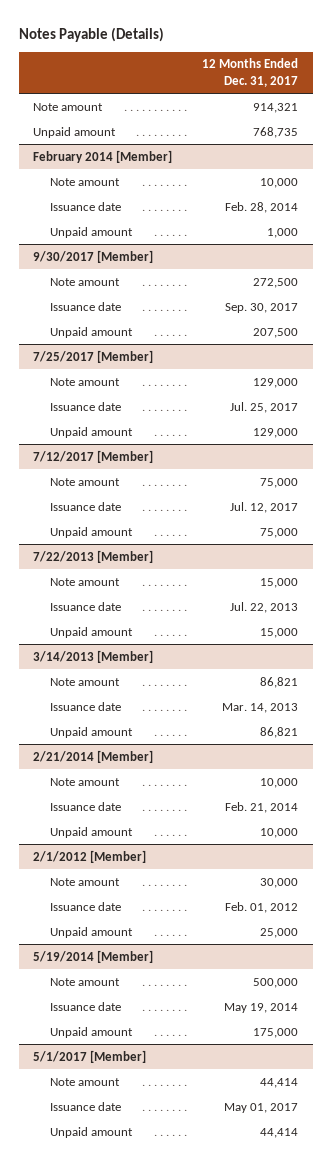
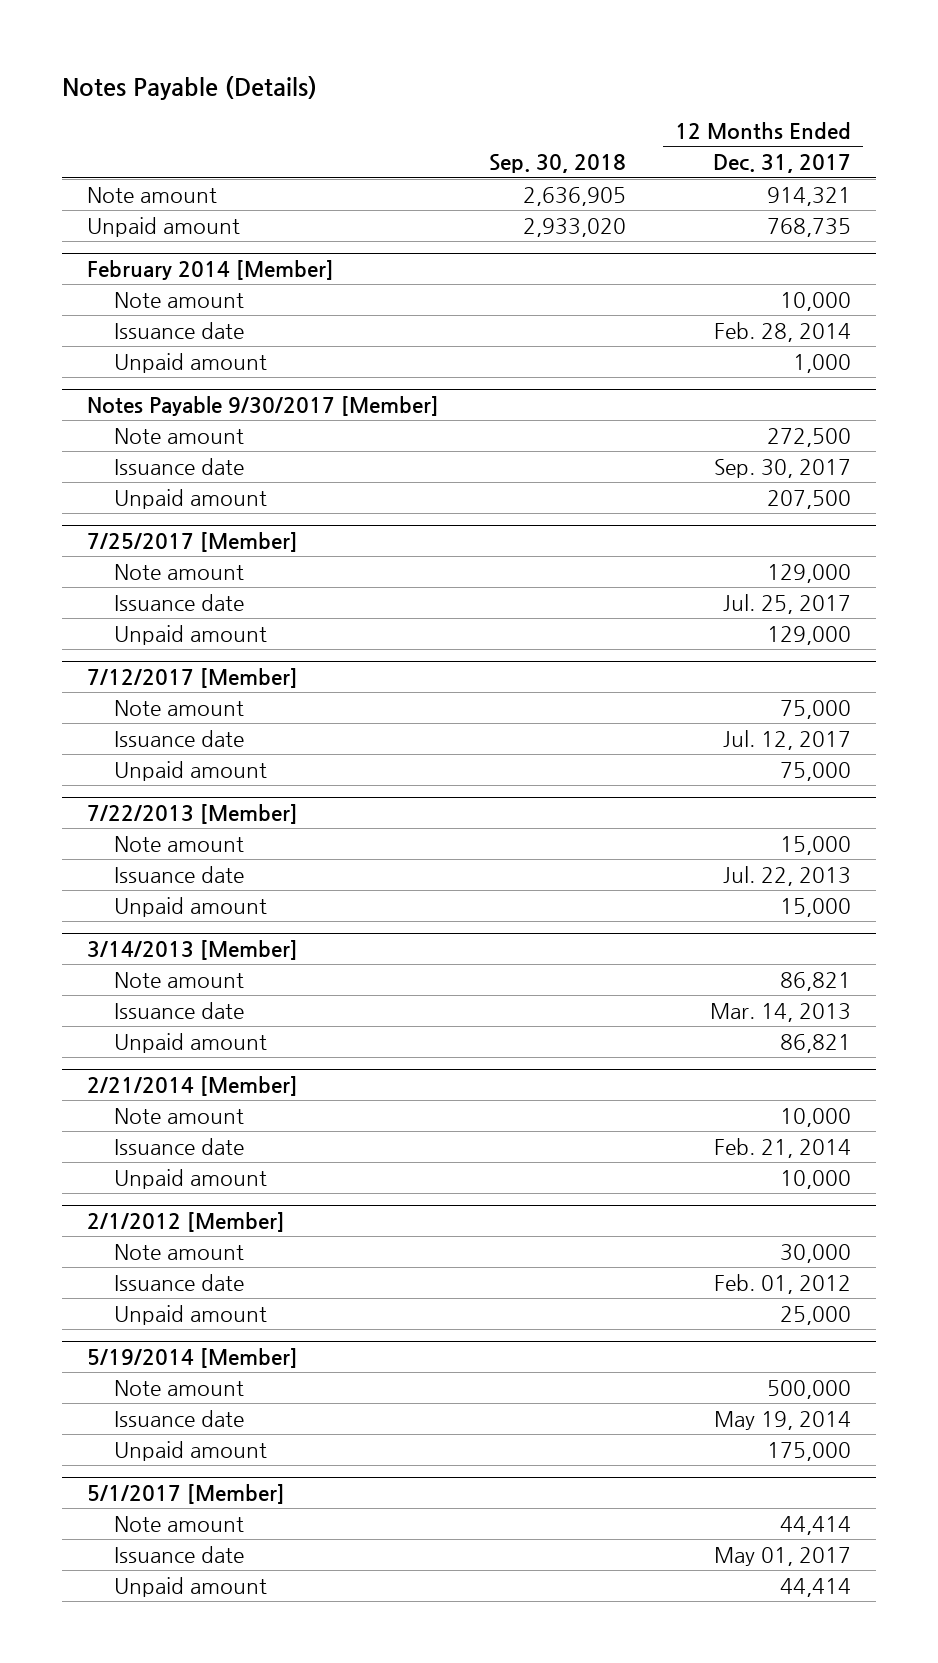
- | 12 Months Ended Dec. 31, 2017
+ | Sep. 30, 2018 | 12 Months Ended Dec. 31, 2017
- 9/30/2017 [Member]
+ Notes Payable 9/30/2017 [Member]

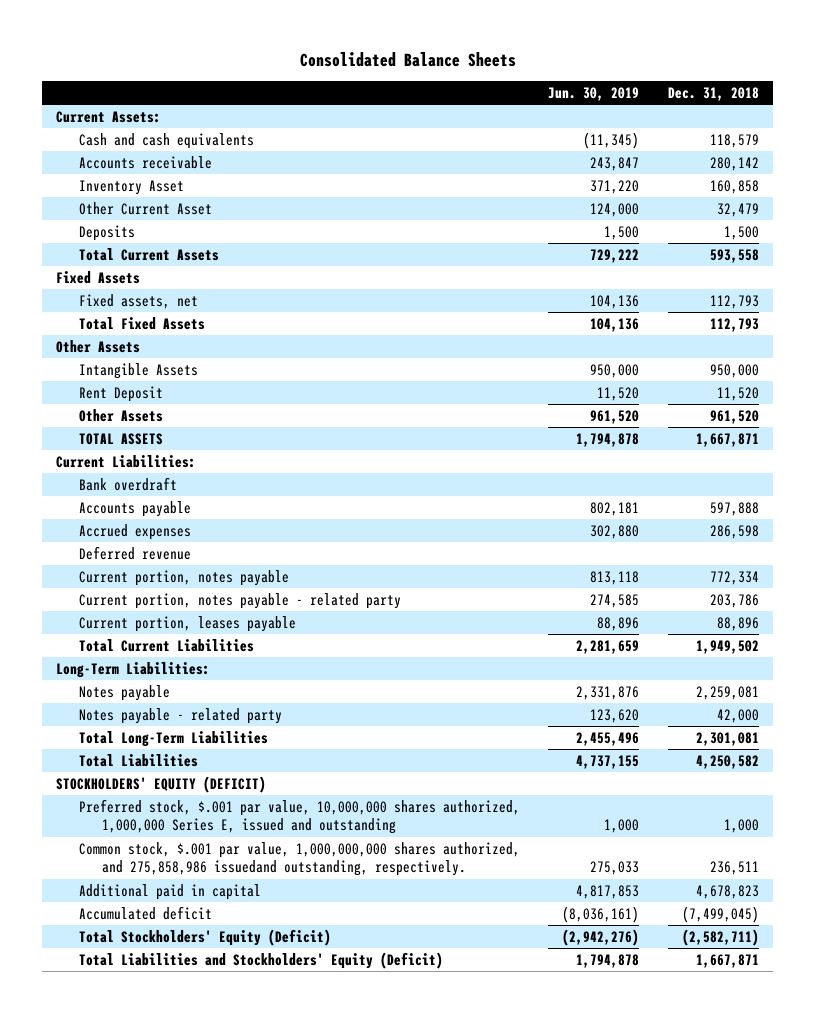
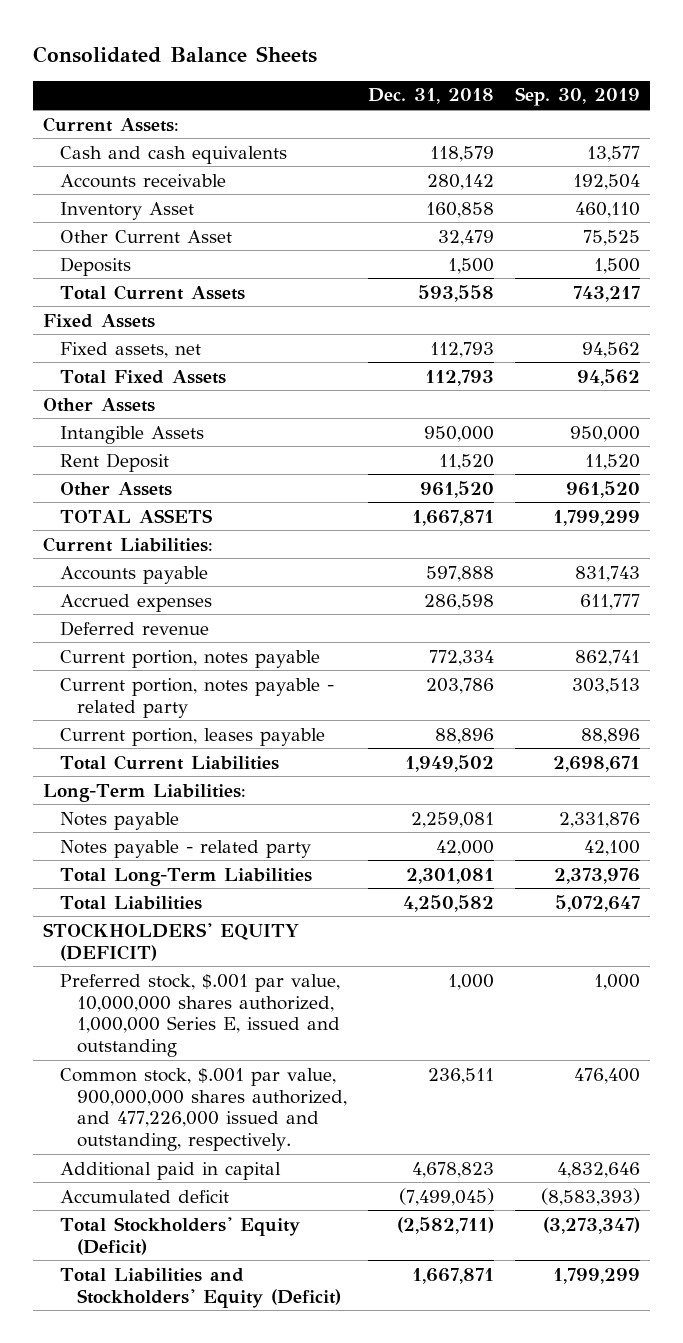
- | Jun. 30, 2019 | Dec. 31, 2018
+ | Dec. 31, 2018 | Sep. 30, 2019
- Bank overdraft
- Common stock, $.001 par value, 1,000,000,000 shares authorized, and 275,858,986 issuedand outstanding, respectively. | 275,033 | 236,511
+ Common stock, $.001 par value, 900,000,000 shares authorized, and 477,226,000 issued and outstanding, respectively. | 236,511 | 476,400

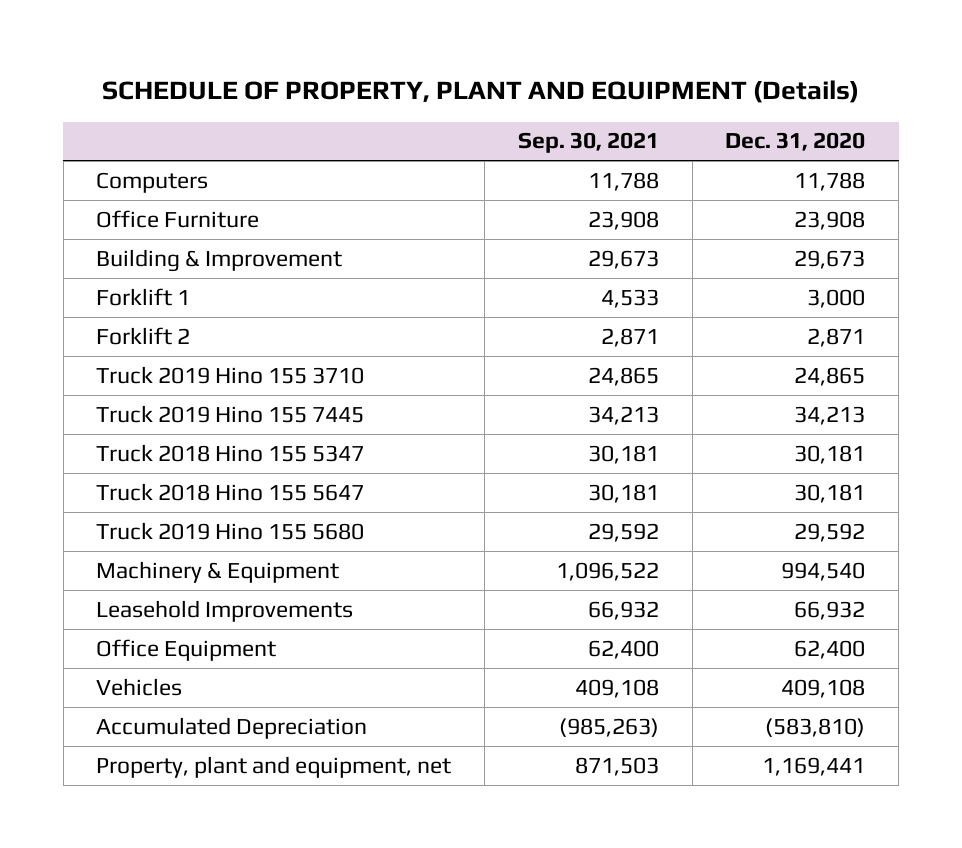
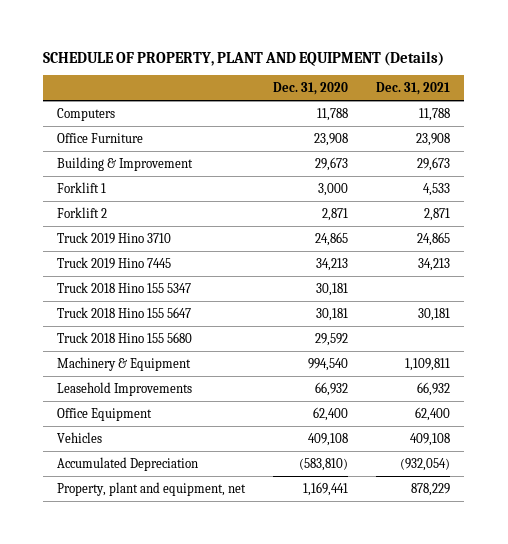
- | Sep. 30, 2021 | Dec. 31, 2020
+ | Dec. 31, 2020 | Dec. 31, 2021
- Truck 2019 Hino 155 3710 | 24,865 | 24,865
- Truck 2019 Hino 155 7445 | 34,213 | 34,213
+ Truck 2019 Hino 3710 | 24,865 | 24,865
+ Truck 2019 Hino 7445 | 34,213 | 34,213
- Truck 2019 Hino 155 5680 | 29,592 | 29,592
+ Truck 2018 Hino 155 5680 | 29,592 |

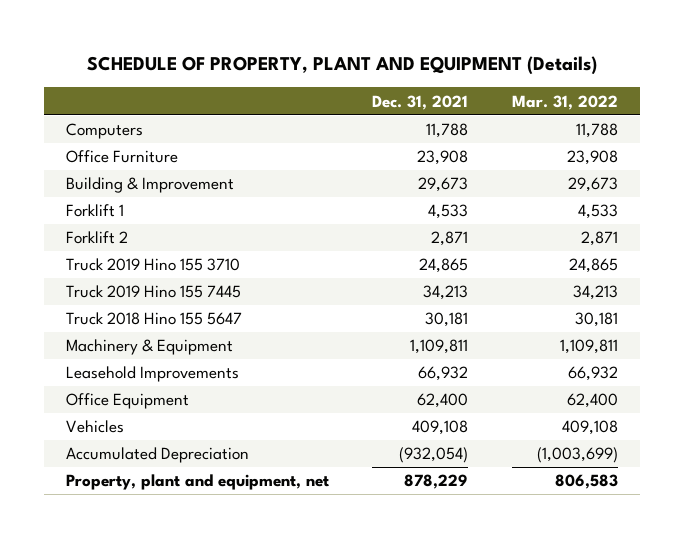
- | Dec. 31, 2020 | Dec. 31, 2021
+ | Dec. 31, 2021 | Mar. 31, 2022
- Truck 2019 Hino 3710 | 24,865 | 24,865
- Truck 2019 Hino 7445 | 34,213 | 34,213
- Truck 2018 Hino 155 5347 | 30,181 |
+ Truck 2019 Hino 155 3710 | 24,865 | 24,865
+ Truck 2019 Hino 155 7445 | 34,213 | 34,213
- Truck 2018 Hino 155 5680 | 29,592 |

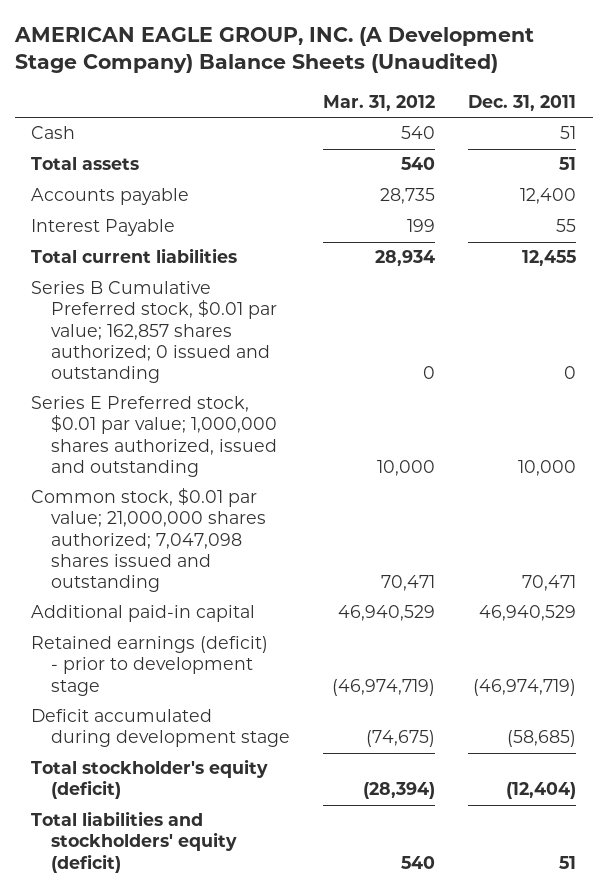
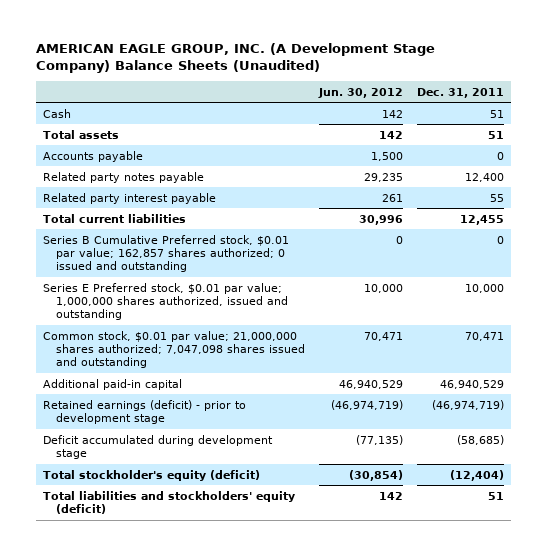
- | Mar. 31, 2012 | Dec. 31, 2011
+ | Jun. 30, 2012 | Dec. 31, 2011
- Accounts payable | 28,735 | 12,400
- Interest Payable | 199 | 55
+ Accounts payable | 1,500 | 0
+ Related party notes payable | 29,235 | 12,400
+ Related party interest payable | 261 | 55

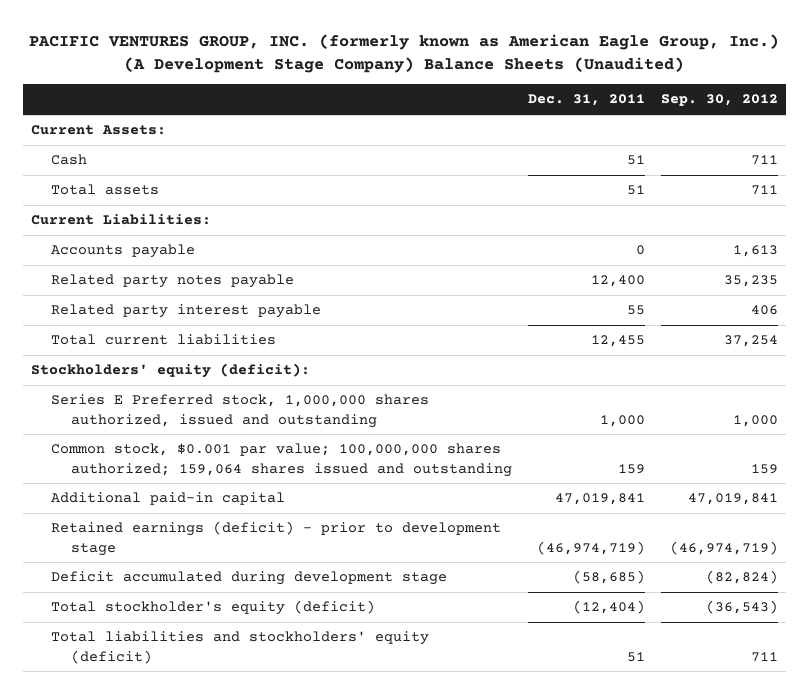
- AMERICAN EAGLE GROUP, INC. (A Development Stage Company) Balance Sheets (Unaudited)
+ PACIFIC VENTURES GROUP, INC. (formerly known as American Eagle Group, Inc.) (A Development Stage Company) Balance Sheets (Unaudited)
- | Jun. 30, 2012 | Dec. 31, 2011
+ | Dec. 31, 2011 | Sep. 30, 2012
+ Current Assets:
+ Current Liabilities:
- Series B Cumulative Preferred stock, $0.01 par value; 162,857 shares authorized; 0 issued and outstanding | 0 | 0
- Series E Preferred stock, $0.01 par value; 1,000,000 shares authorized, issued and outstanding | 10,000 | 10,000
- Common stock, $0.01 par value; 21,000,000 shares authorized; 7,047,098 shares issued and outstanding | 70,471 | 70,471
- Additional paid-in capital | 46,940,529 | 46,940,529
+ Stockholders' equity (deficit):
+ Series E Preferred stock, 1,000,000 shares authorized, issued and outstanding | 1,000 | 1,000
+ Common stock, $0.001 par value; 100,000,000 shares authorized; 159,064 shares issued and outstanding | 159 | 159
+ Additional paid-in capital | 47,019,841 | 47,019,841

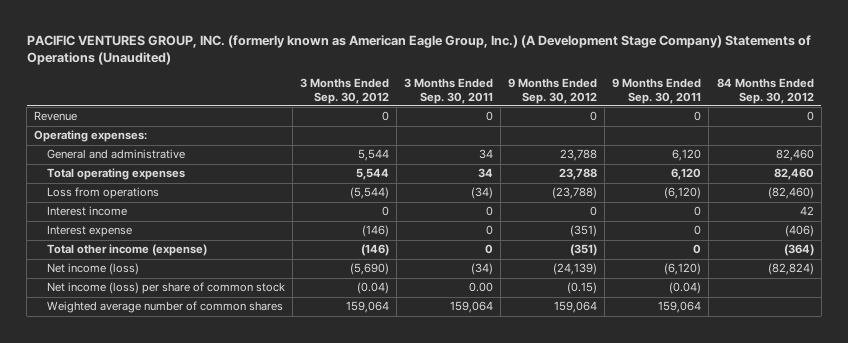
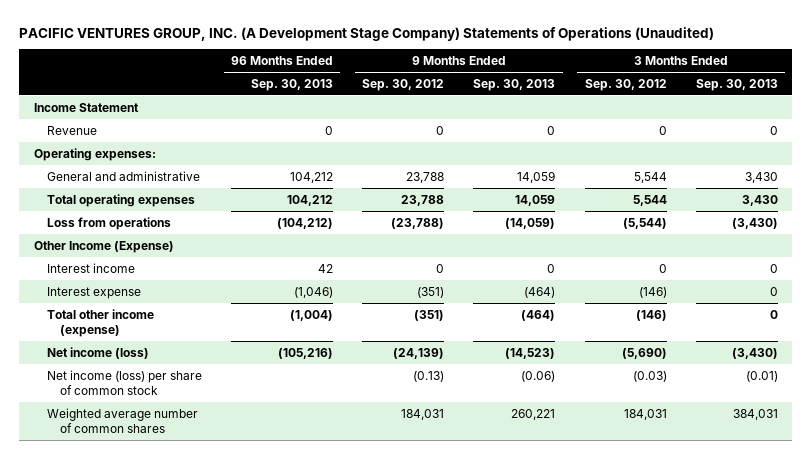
- PACIFIC VENTURES GROUP, INC. (formerly known as American Eagle Group, Inc.) (A Development Stage Company) Statements of Operations (Unaudited)
+ PACIFIC VENTURES GROUP, INC. (A Development Stage Company) Statements of Operations (Unaudited)
- | 3 Months Ended Sep. 30, 2012 | 3 Months Ended Sep. 30, 2011 | 9 Months Ended Sep. 30, 2012 | 9 Months Ended Sep. 30, 2011 | 84 Months Ended Sep. 30, 2012
+ | 96 Months Ended Sep. 30, 2013 | 9 Months Ended Sep. 30, 2012 | 9 Months Ended Sep. 30, 2013 | 3 Months Ended Sep. 30, 2012 | 3 Months Ended Sep. 30, 2013
+ Income Statement
+ Other Income (Expense)
- Net income (loss) per share of common stock | (0.04) | 0.00 | (0.15) | (0.04) |
- Weighted average number of common shares | 159,064 | 159,064 | 159,064 | 159,064 |
+ Net income (loss) per share of common stock | | (0.13) | (0.06) | (0.03) | (0.01)
+ Weighted average number of common shares | | 184,031 | 260,221 | 184,031 | 384,031

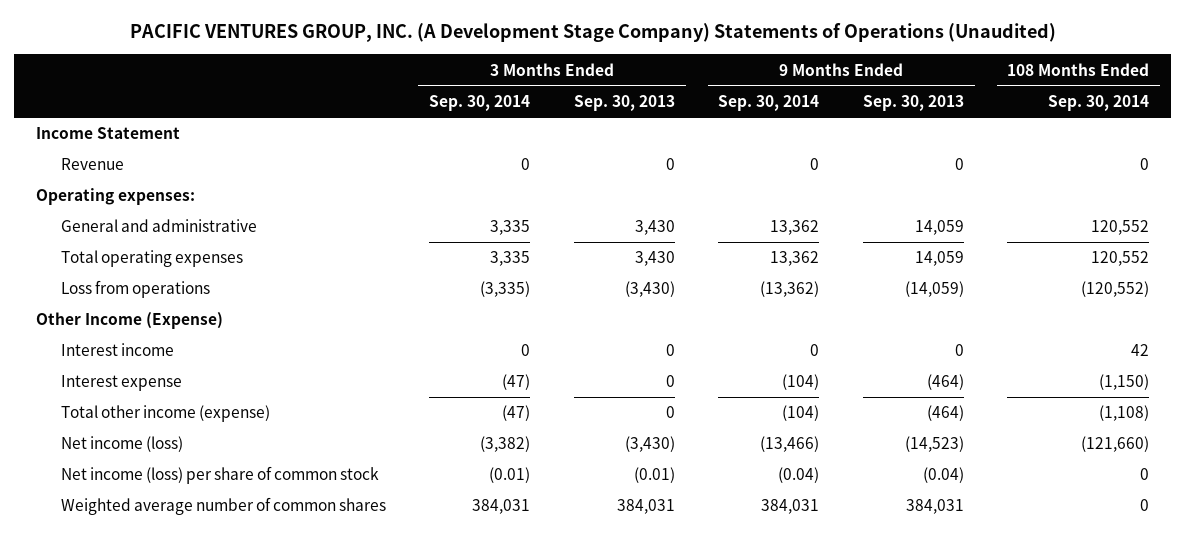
- | 96 Months Ended Sep. 30, 2013 | 9 Months Ended Sep. 30, 2012 | 9 Months Ended Sep. 30, 2013 | 3 Months Ended Sep. 30, 2012 | 3 Months Ended Sep. 30, 2013
+ | 3 Months Ended Sep. 30, 2014 | 3 Months Ended Sep. 30, 2013 | 9 Months Ended Sep. 30, 2014 | 9 Months Ended Sep. 30, 2013 | 108 Months Ended Sep. 30, 2014
- Net income (loss) per share of common stock | | (0.13) | (0.06) | (0.03) | (0.01)
- Weighted average number of common shares | | 184,031 | 260,221 | 184,031 | 384,031
+ Net income (loss) per share of common stock | (0.01) | (0.01) | (0.04) | (0.04) | 0
+ Weighted average number of common shares | 384,031 | 384,031 | 384,031 | 384,031 | 0

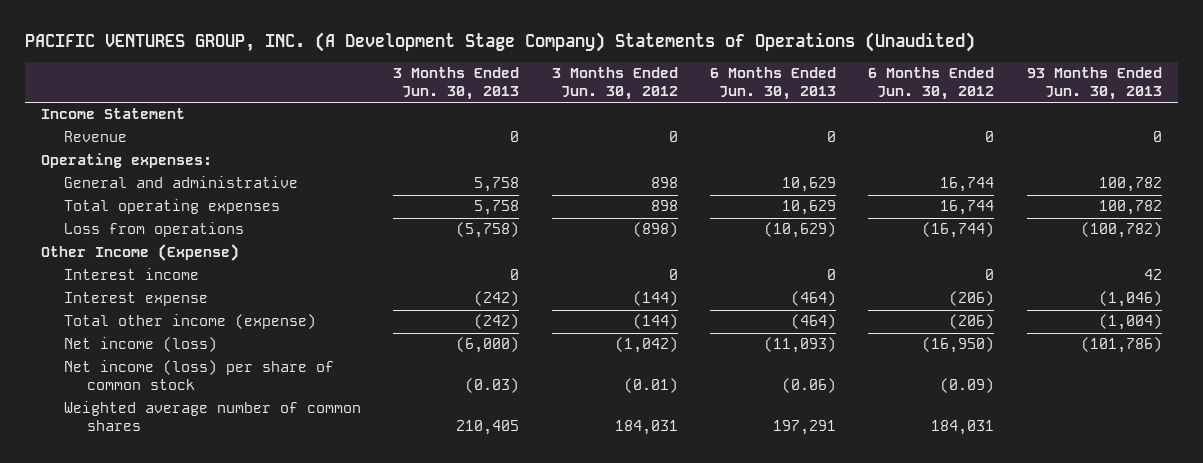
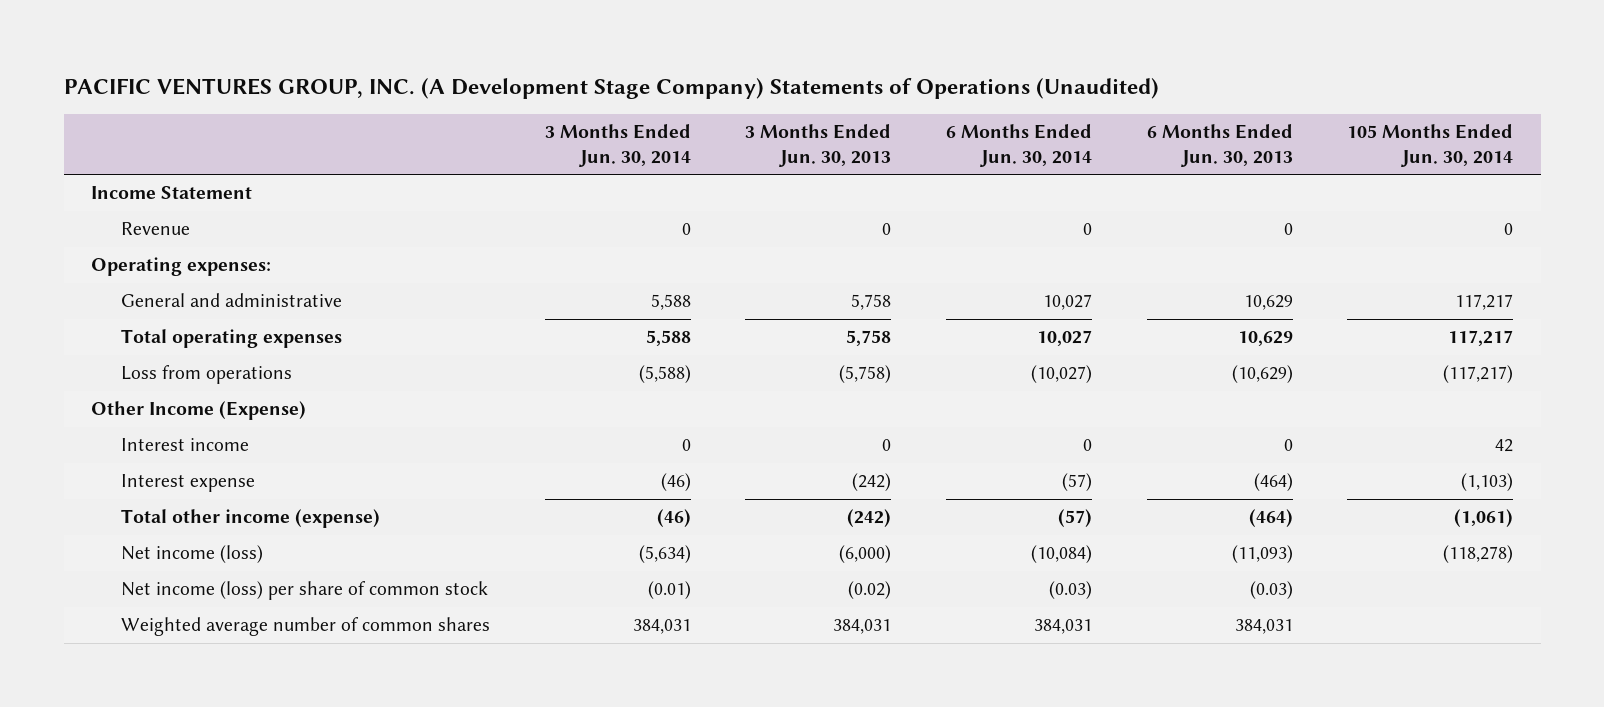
- | 3 Months Ended Jun. 30, 2013 | 3 Months Ended Jun. 30, 2012 | 6 Months Ended Jun. 30, 2013 | 6 Months Ended Jun. 30, 2012 | 93 Months Ended Jun. 30, 2013
+ | 3 Months Ended Jun. 30, 2014 | 3 Months Ended Jun. 30, 2013 | 6 Months Ended Jun. 30, 2014 | 6 Months Ended Jun. 30, 2013 | 105 Months Ended Jun. 30, 2014
- Net income (loss) per share of common stock | (0.03) | (0.01) | (0.06) | (0.09) |
- Weighted average number of common shares | 210,405 | 184,031 | 197,291 | 184,031 |
+ Net income (loss) per share of common stock | (0.01) | (0.02) | (0.03) | (0.03) |
+ Weighted average number of common shares | 384,031 | 384,031 | 384,031 | 384,031 |

